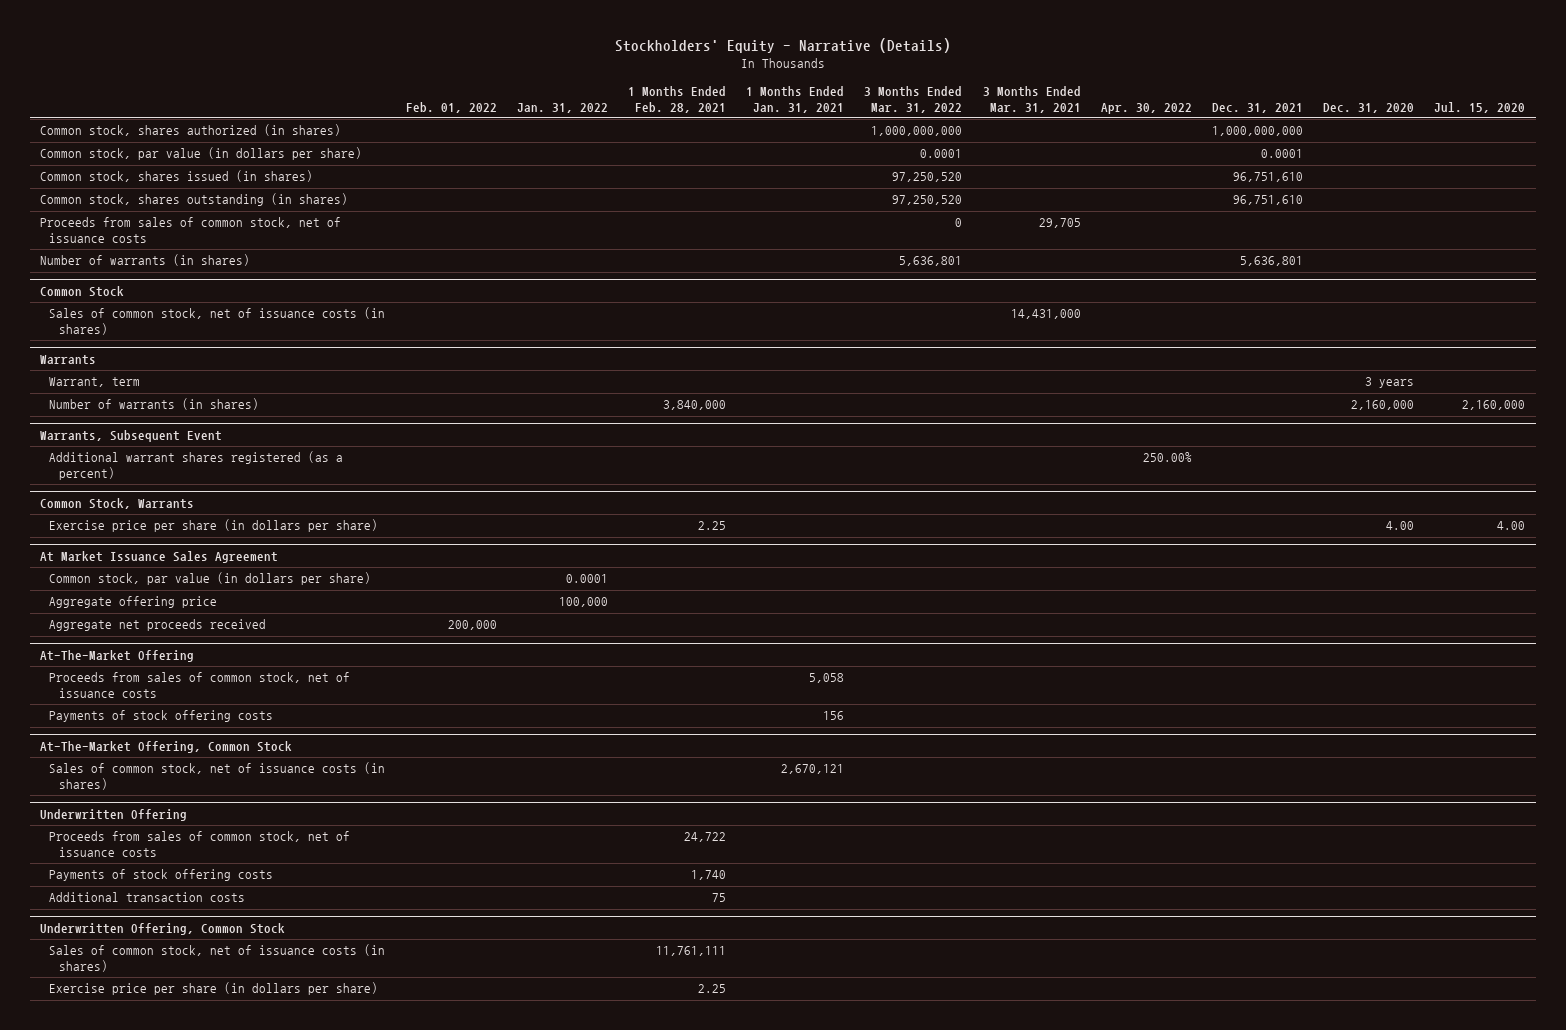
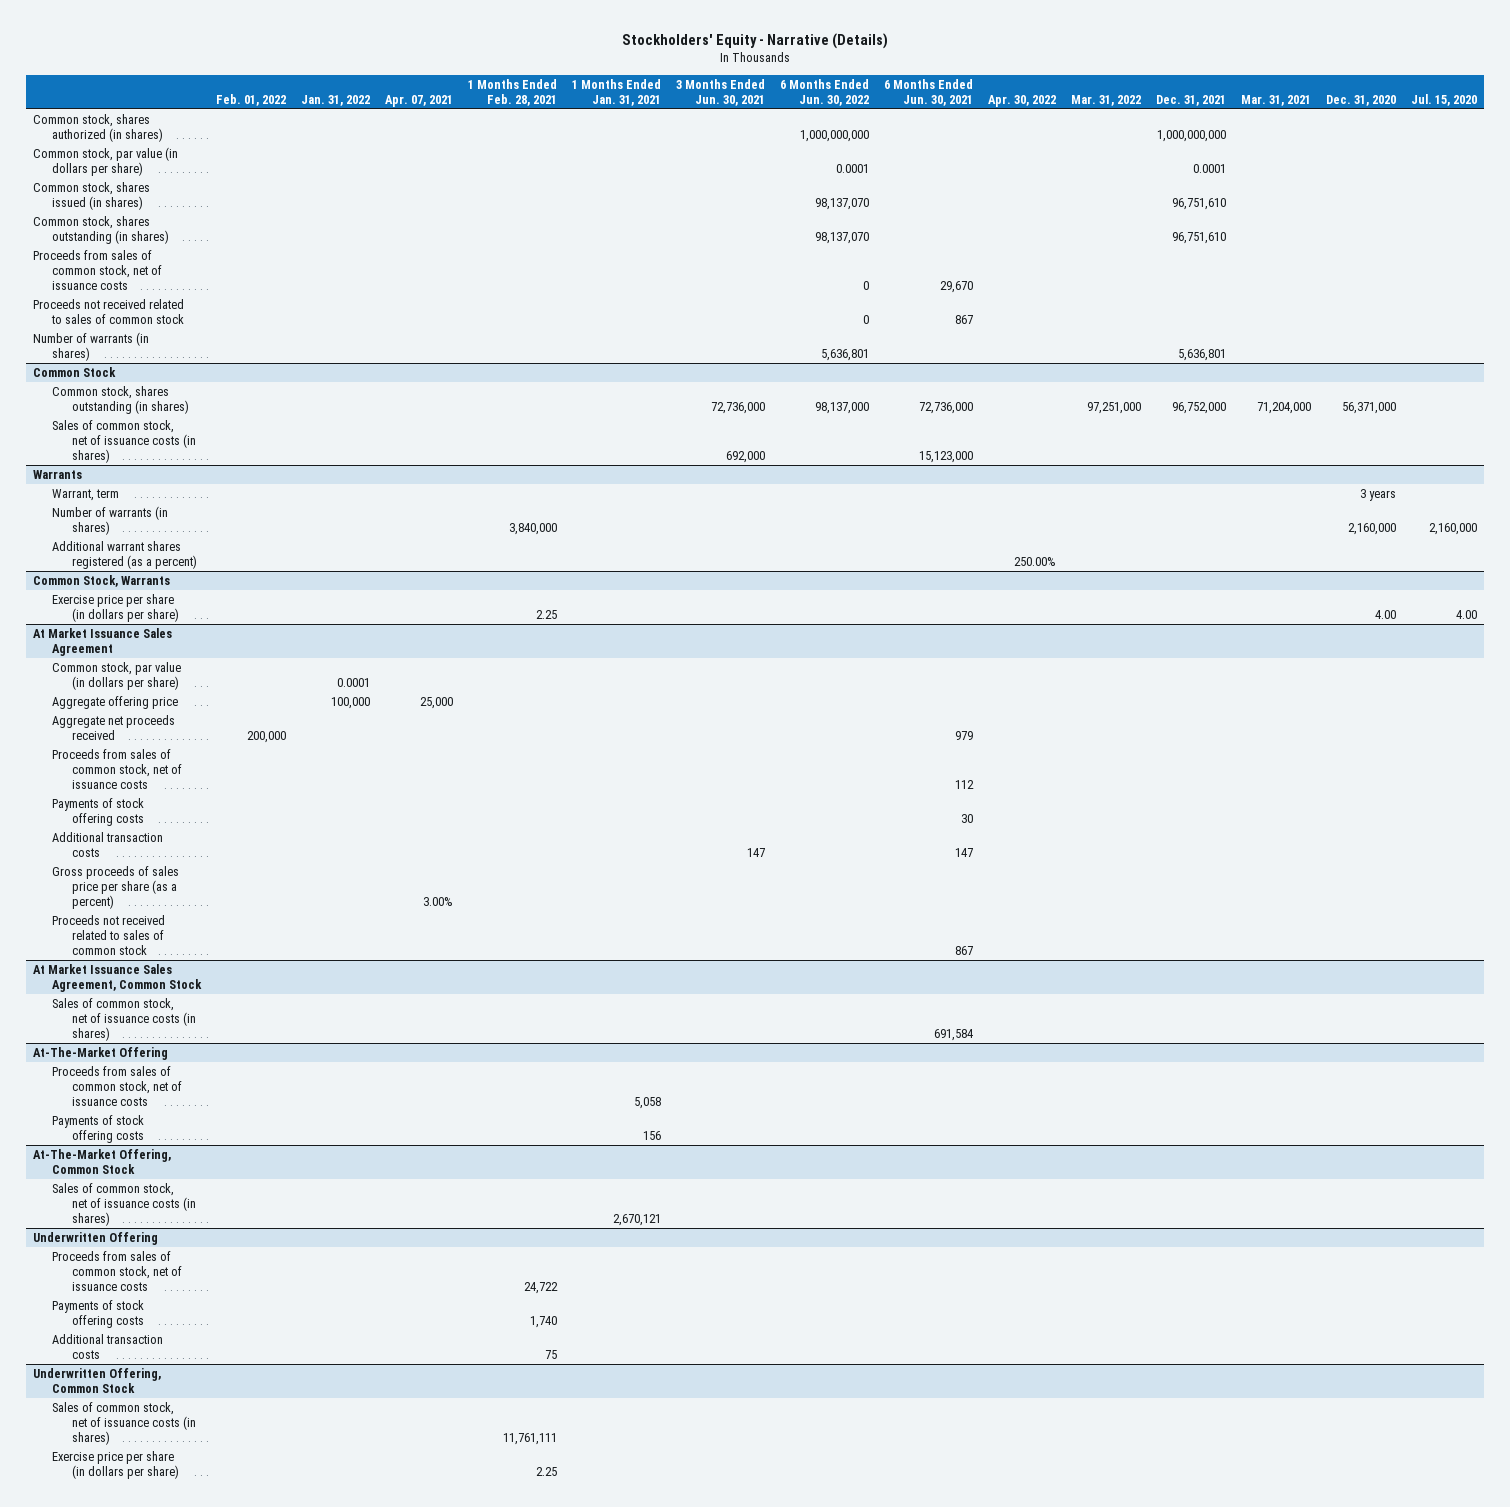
- | Feb. 01, 2022 | Jan. 31, 2022 | 1 Months Ended Feb. 28, 2021 | 1 Months Ended Jan. 31, 2021 | 3 Months Ended Mar. 31, 2022 | 3 Months Ended Mar. 31, 2021 | Apr. 30, 2022 | Dec. 31, 2021 | Dec. 31, 2020 | Jul. 15, 2020
+ | Feb. 01, 2022 | Jan. 31, 2022 | Apr. 07, 2021 | 1 Months Ended Feb. 28, 2021 | 1 Months Ended Jan. 31, 2021 | 3 Months Ended Jun. 30, 2021 | 6 Months Ended Jun. 30, 2022 | 6 Months Ended Jun. 30, 2021 | Apr. 30, 2022 | Mar. 31, 2022 | Dec. 31, 2021 | Mar. 31, 2021 | Dec. 31, 2020 | Jul. 15, 2020
+ Proceeds not received related to sales of common stock | | | | | | | 0 | 867 | | | | | |
@ Common Stock
+ Common stock, shares outstanding (in shares) | | | | | | 72,736,000 | 98,137,000 | 72,736,000 | | 97,251,000 | 96,752,000 | 71,204,000 | 56,371,000 |
- Warrants, Subsequent Event
- Additional warrant shares registered (as a percent) | | | | | | | 250.00% | | |
@ Warrants
+ Additional warrant shares registered (as a percent) | | | | | | | | | 250.00% | | | | |
@ At Market Issuance Sales Agreement
+ Proceeds from sales of common stock, net of issuance costs | | | | | | | | 112 | | | | | |
+ Payments of stock offering costs | | | | | | | | 30 | | | | | |
+ Additional transaction costs | | | | | | 147 | | 147 | | | | | |
+ Gross proceeds of sales price per share (as a percent) | | | 3.00% | | | | | | | | | | |
+ Proceeds not received related to sales of common stock | | | | | | | | 867 | | | | | |
+ At Market Issuance Sales Agreement, Common Stock
+ Sales of common stock, net of issuance costs (in shares) | | | | | | | | 691,584 | | | | | |

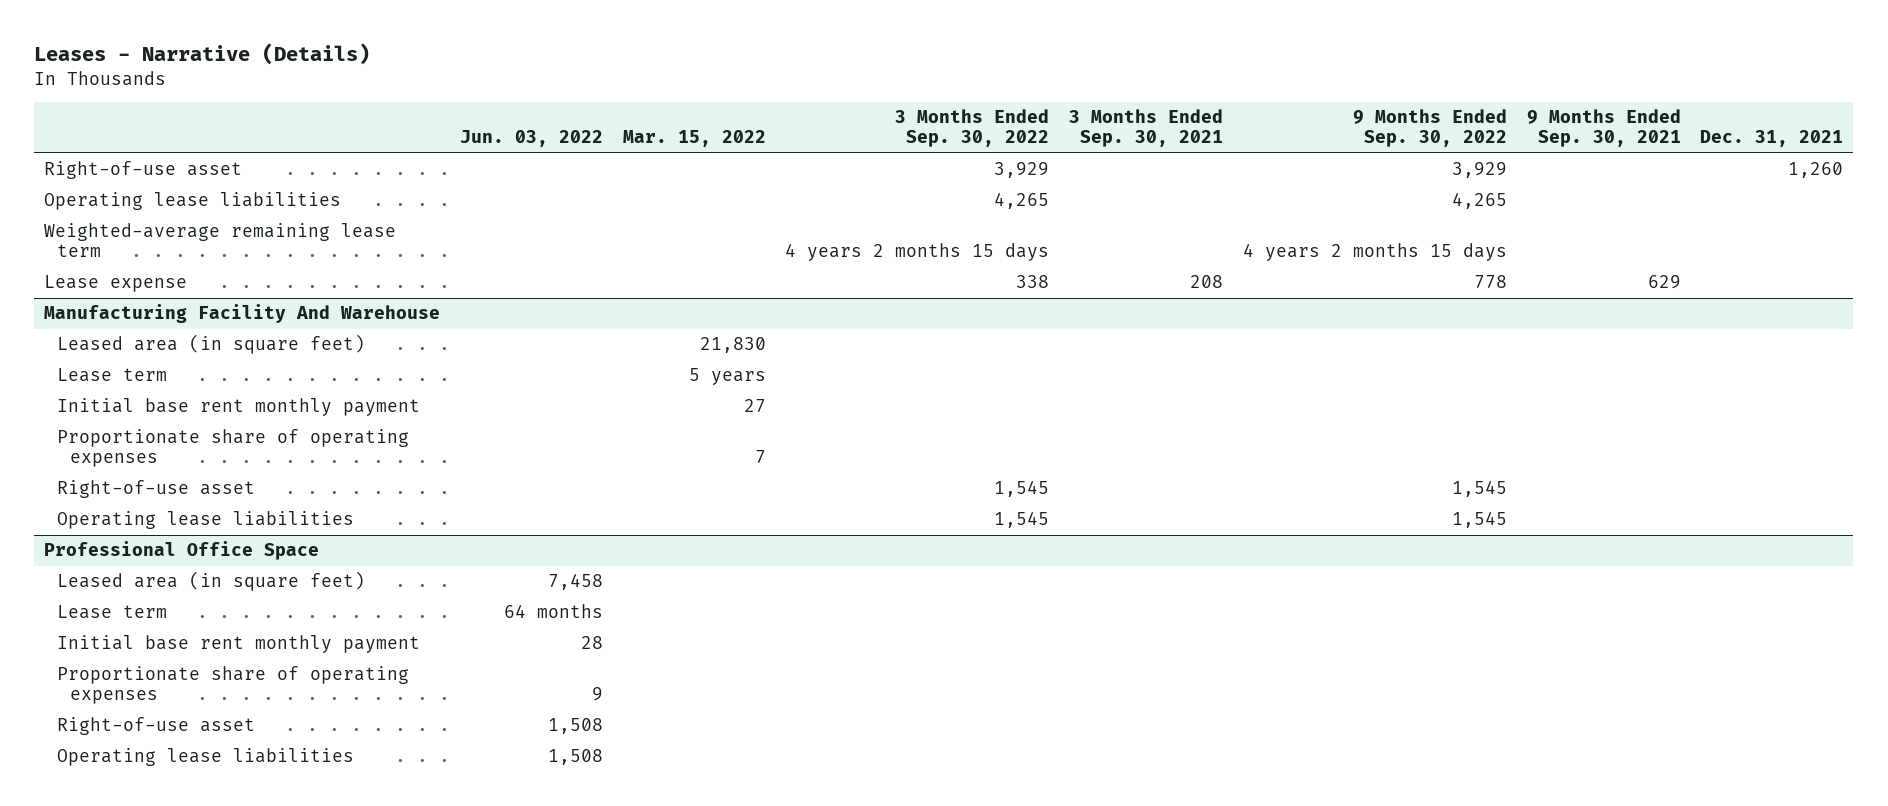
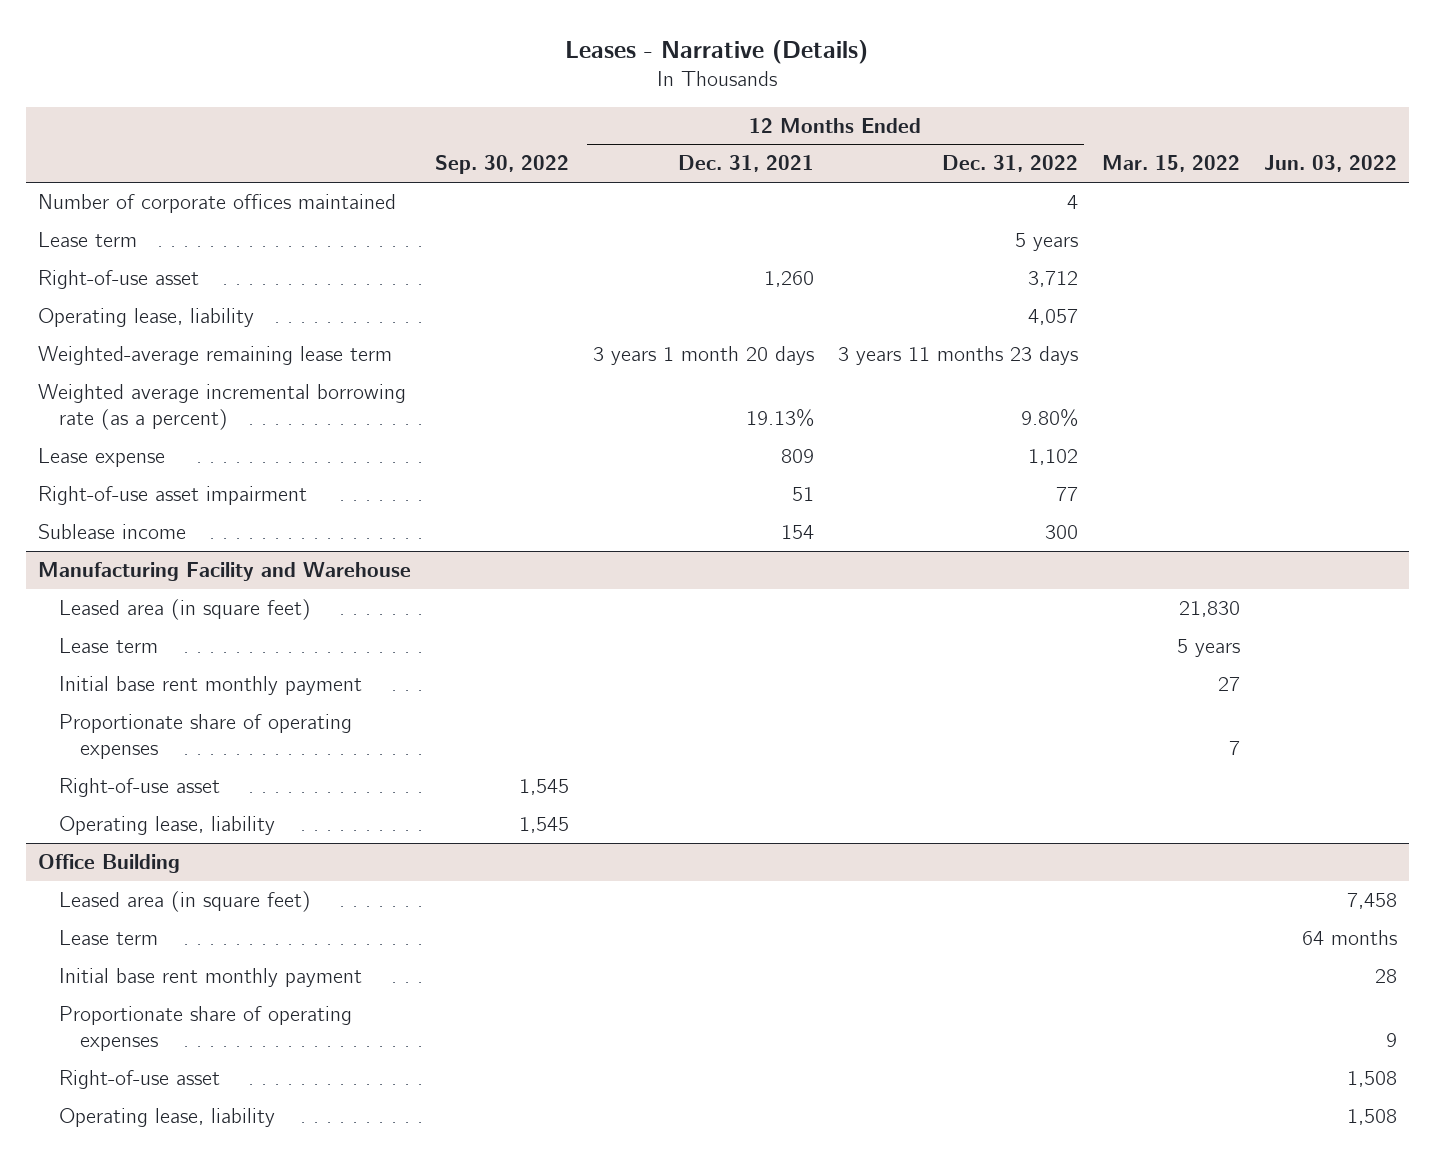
- | Jun. 03, 2022 | Mar. 15, 2022 | 3 Months Ended Sep. 30, 2022 | 3 Months Ended Sep. 30, 2021 | 9 Months Ended Sep. 30, 2022 | 9 Months Ended Sep. 30, 2021 | Dec. 31, 2021
+ | Sep. 30, 2022 | 12 Months Ended Dec. 31, 2021 | 12 Months Ended Dec. 31, 2022 | Mar. 15, 2022 | Jun. 03, 2022
+ Number of corporate offices maintained | | | 4 | |
+ Lease term | | | 5 years | |
- Operating lease liabilities | | | 4,265 | | 4,265 | |
+ Operating lease, liability | | | 4,057 | |
+ Weighted average incremental borrowing rate (as a percent) | | 19.13% | 9.80% | |
- Manufacturing Facility And Warehouse
+ Right-of-use asset impairment | | 51 | 77 | |
+ Sublease income | | 154 | 300 | |
+ Manufacturing Facility and Warehouse
- Operating lease liabilities | | | 1,545 | | 1,545 | |
- Professional Office Space
+ Operating lease, liability | 1,545 | | | |
+ Office Building
- Operating lease liabilities | 1,508 | | | | | |
+ Operating lease, liability | | | | | 1,508

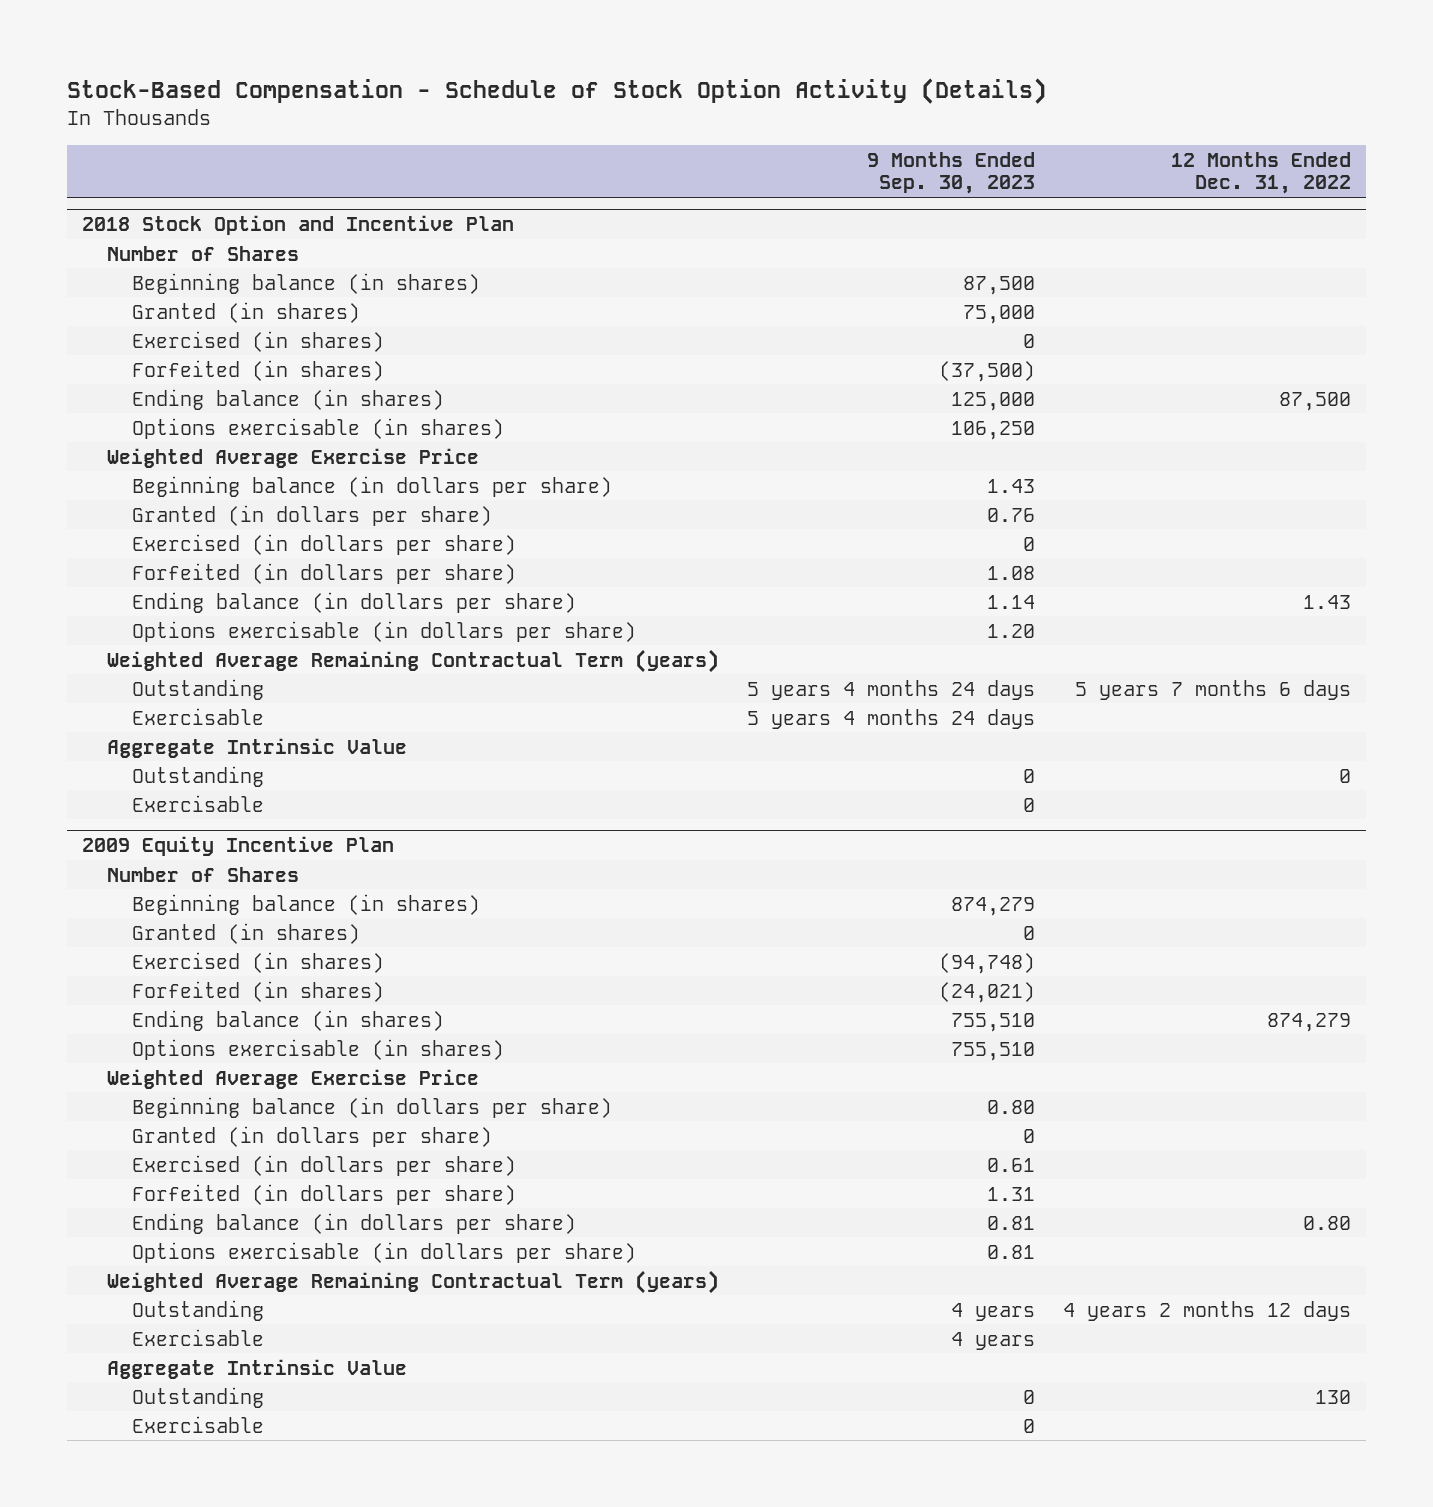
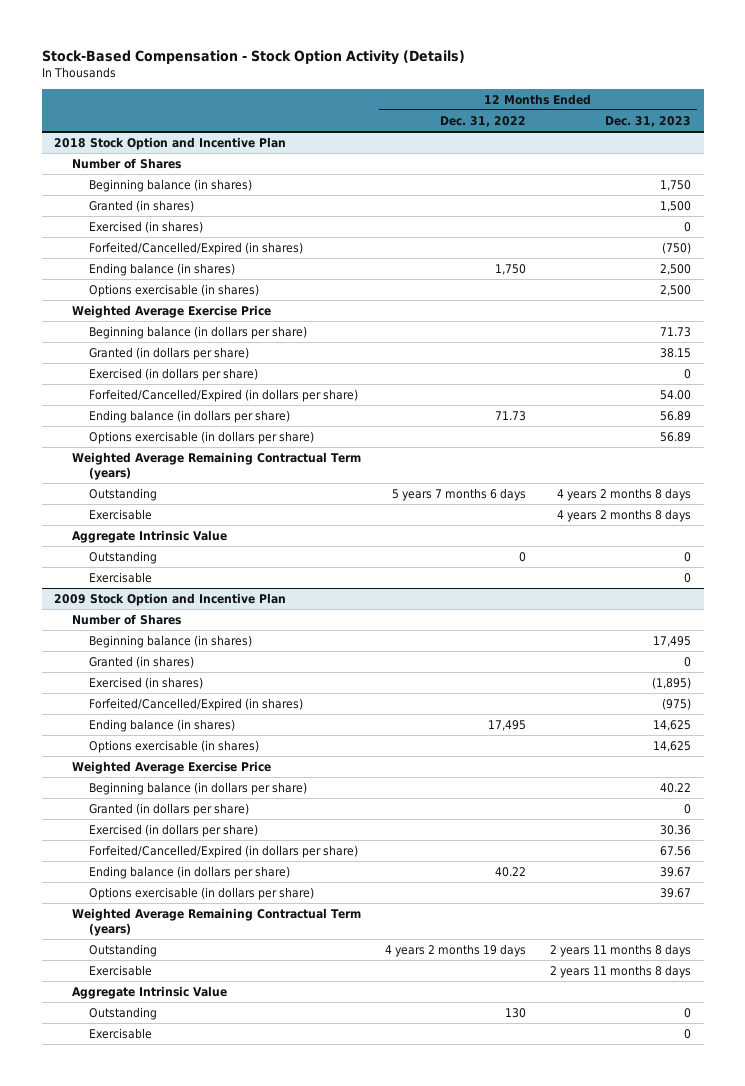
- Stock-Based Compensation - Schedule of Stock Option Activity (Details)
+ Stock-Based Compensation - Stock Option Activity (Details)
- | 9 Months Ended Sep. 30, 2023 | 12 Months Ended Dec. 31, 2022
+ | 12 Months Ended Dec. 31, 2022 | 12 Months Ended Dec. 31, 2023
@ 2018 Stock Option and Incentive Plan
- Forfeited (in shares) | (37,500) |
- Ending balance (in shares) | 125,000 | 87,500
+ Forfeited/Cancelled/Expired (in shares) | | (750)
+ Ending balance (in shares) | 1,750 | 2,500
- Forfeited (in dollars per share) | 1.08 |
- Ending balance (in dollars per share) | 1.14 | 1.43
+ Forfeited/Cancelled/Expired (in dollars per share) | | 54.00
+ Ending balance (in dollars per share) | 71.73 | 56.89
- 2009 Equity Incentive Plan
+ 2009 Stock Option and Incentive Plan
- Forfeited (in shares) | (24,021) |
- Ending balance (in shares) | 755,510 | 874,279
+ Forfeited/Cancelled/Expired (in shares) | | (975)
+ Ending balance (in shares) | 17,495 | 14,625
- Forfeited (in dollars per share) | 1.31 |
- Ending balance (in dollars per share) | 0.81 | 0.80
+ Forfeited/Cancelled/Expired (in dollars per share) | | 67.56
+ Ending balance (in dollars per share) | 40.22 | 39.67
- Outstanding | 4 years | 4 years 2 months 12 days
+ Outstanding | 4 years 2 months 19 days | 2 years 11 months 8 days

